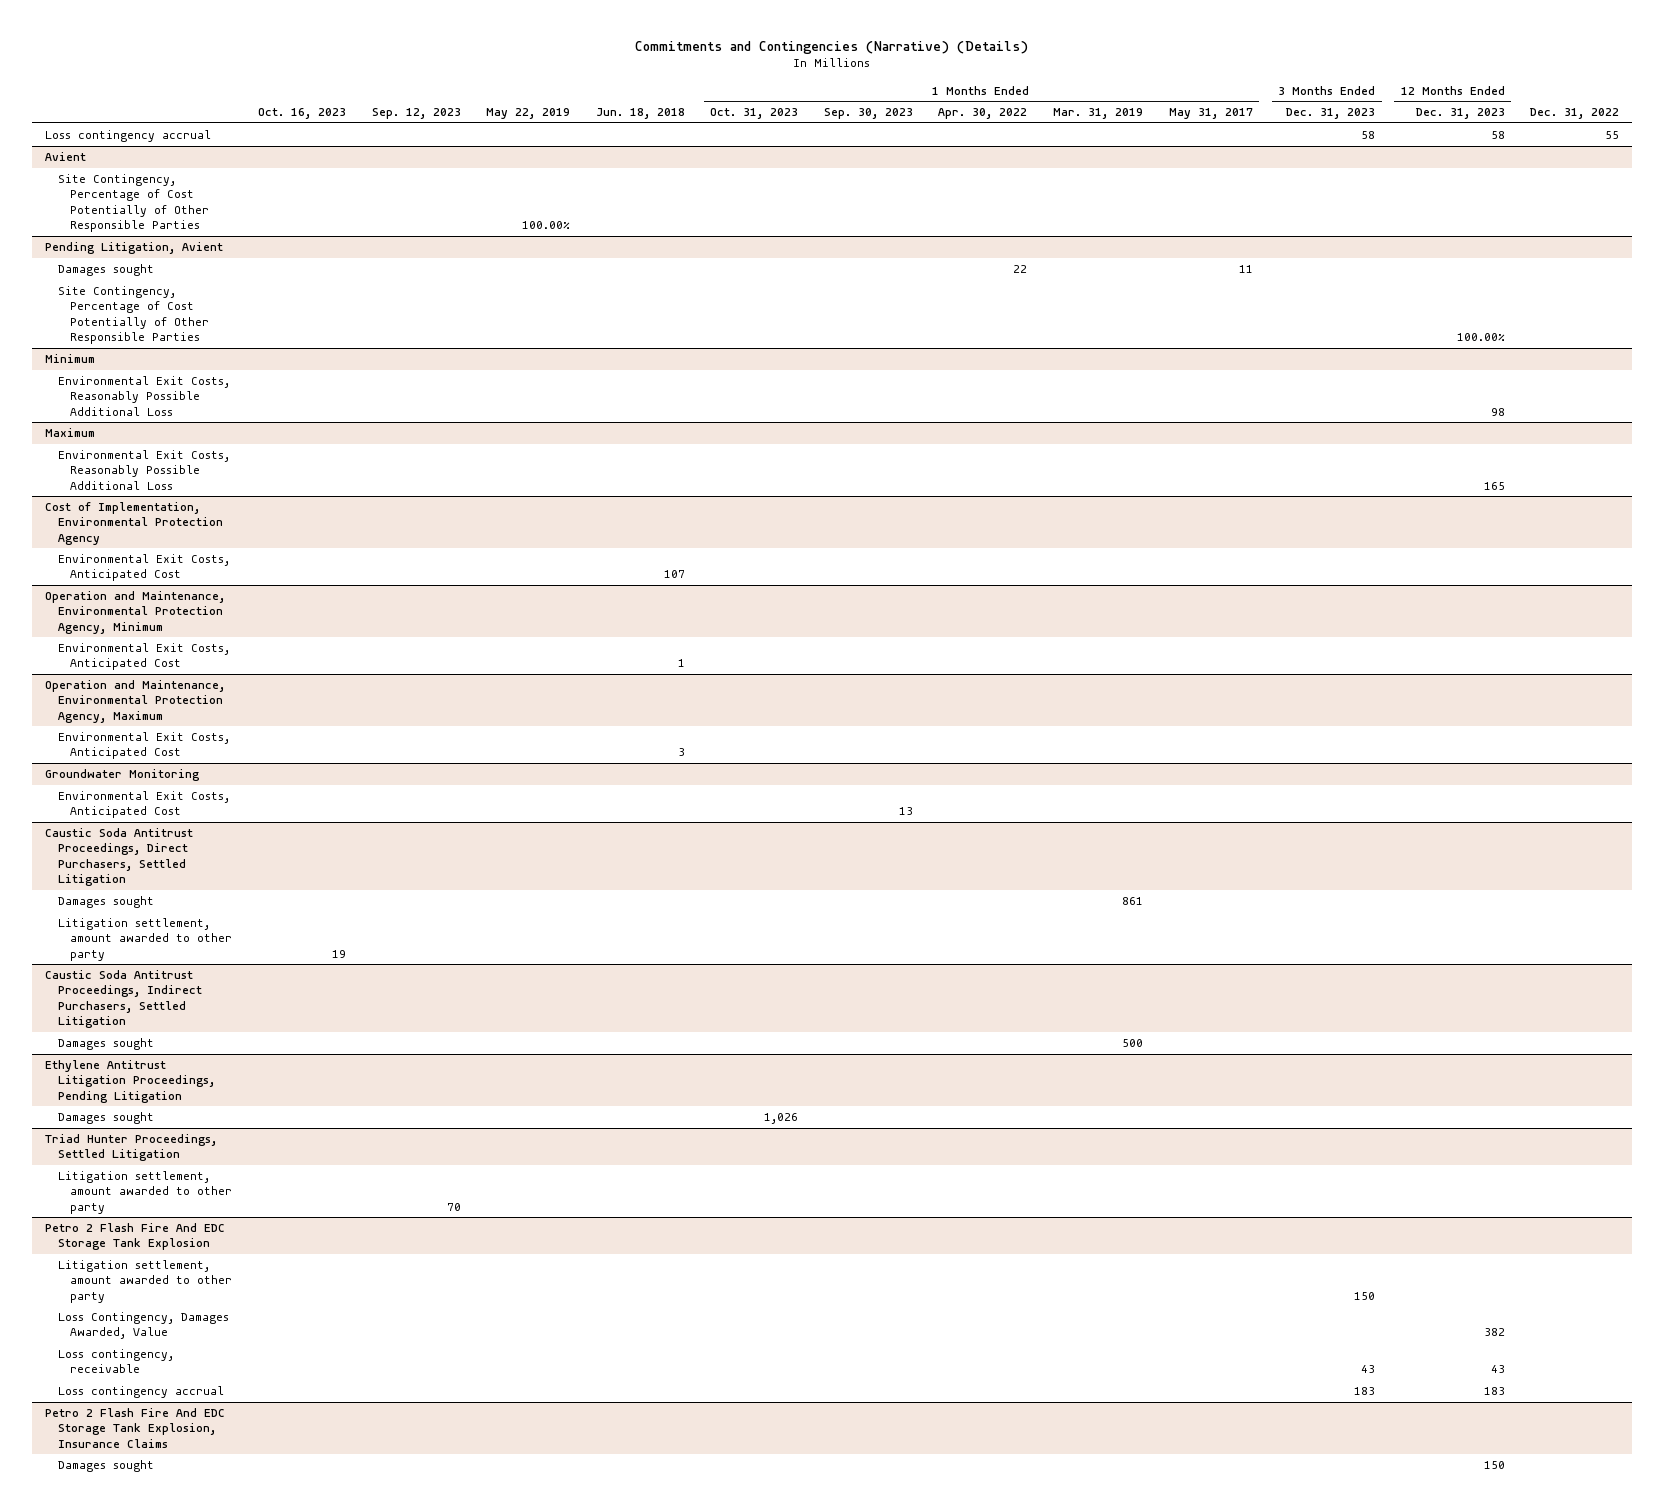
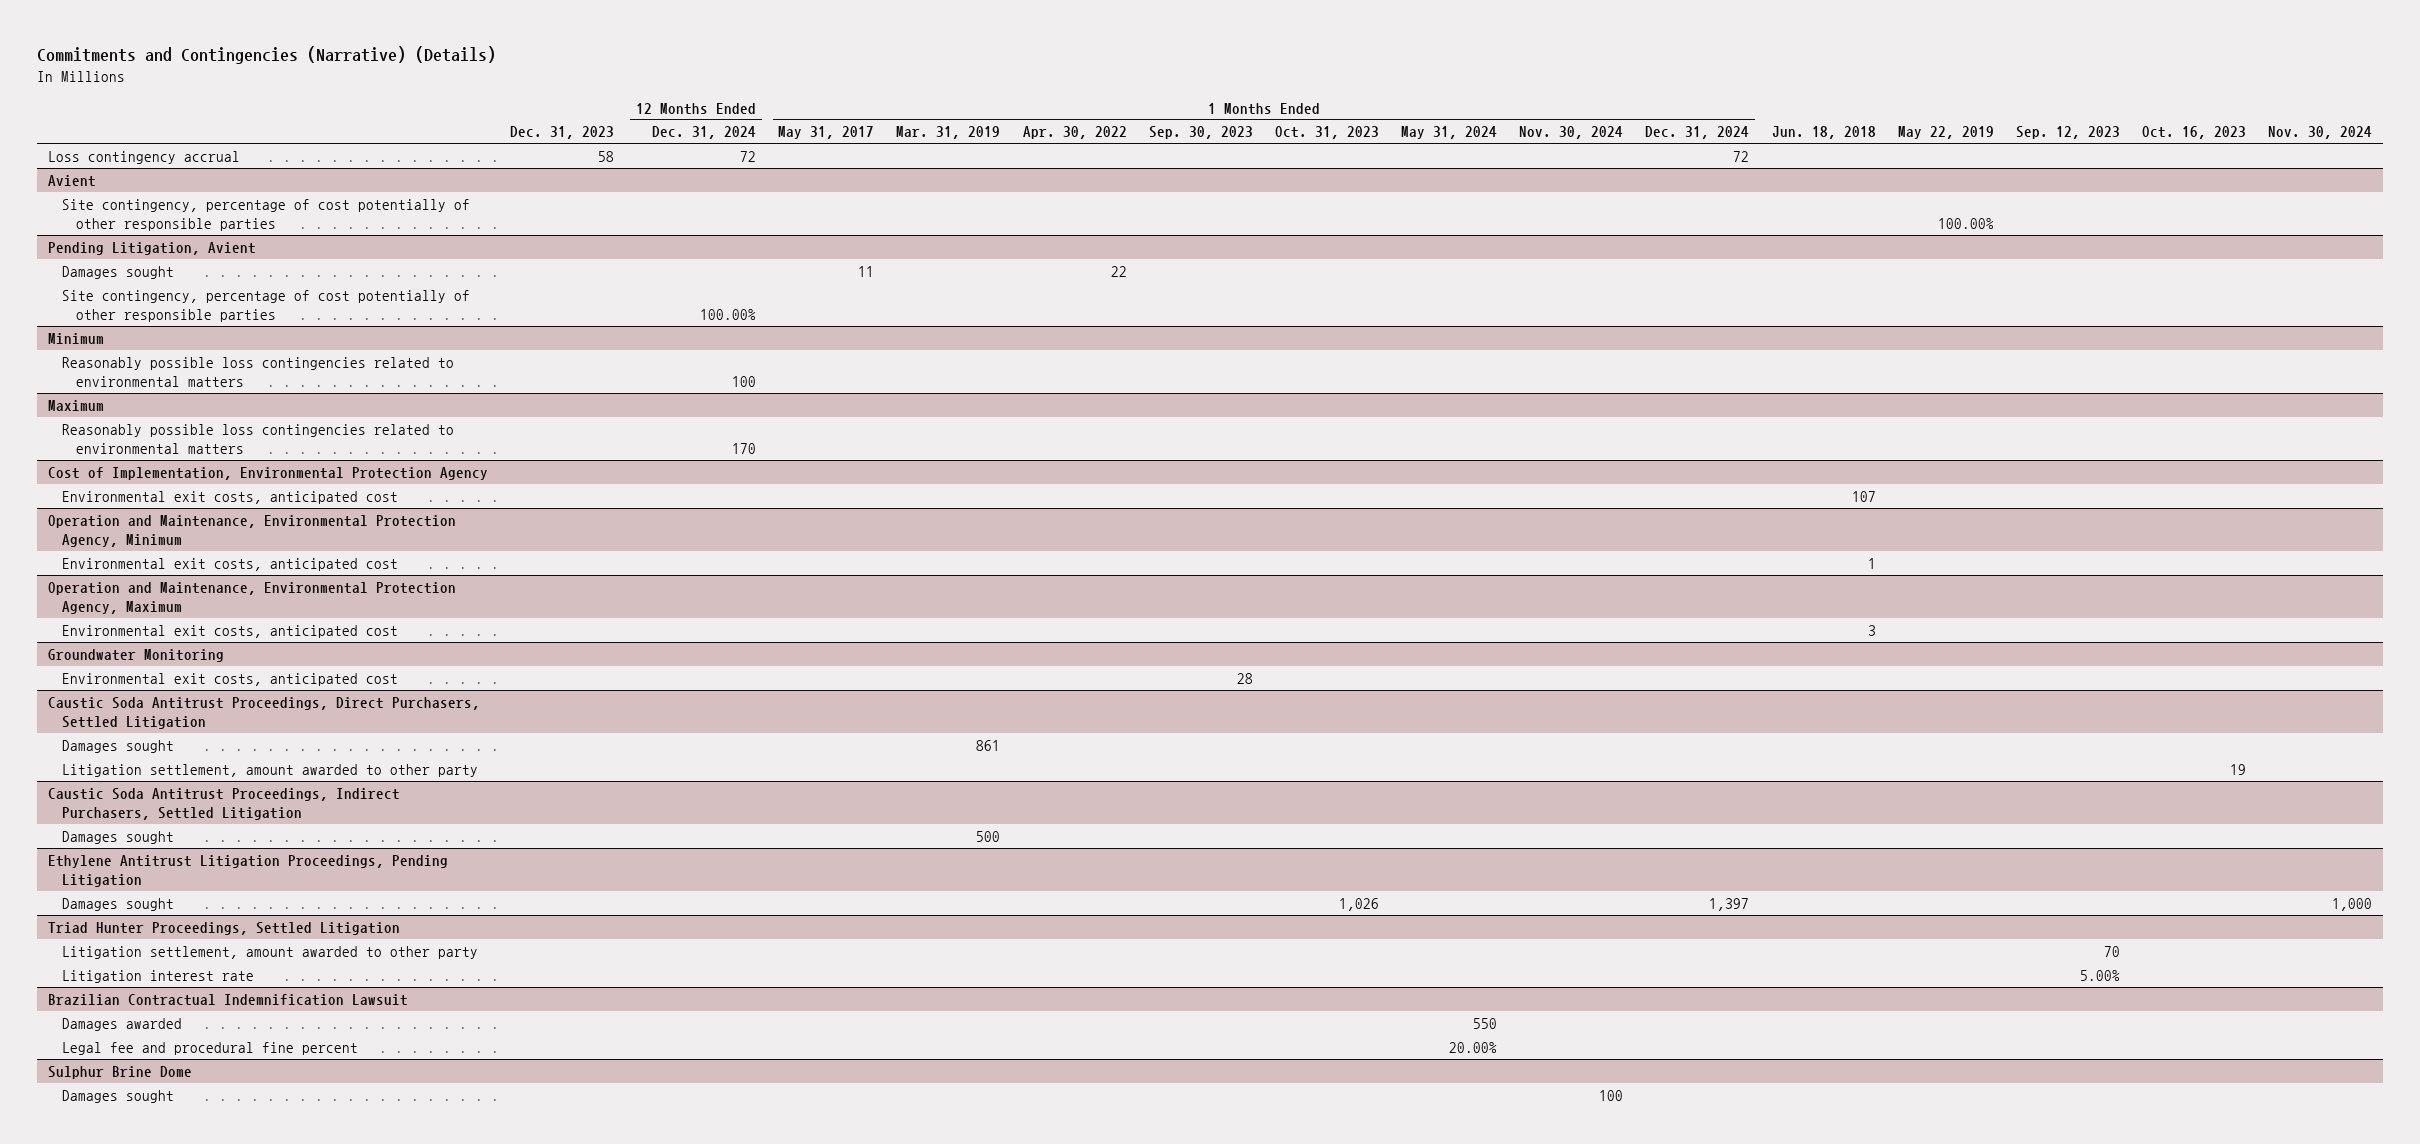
- | Oct. 16, 2023 | Sep. 12, 2023 | May 22, 2019 | Jun. 18, 2018 | 1 Months Ended Oct. 31, 2023 | 1 Months Ended Sep. 30, 2023 | 1 Months Ended Apr. 30, 2022 | 1 Months Ended Mar. 31, 2019 | 1 Months Ended May 31, 2017 | 3 Months Ended Dec. 31, 2023 | 12 Months Ended Dec. 31, 2023 | Dec. 31, 2022
+ | Dec. 31, 2023 | 12 Months Ended Dec. 31, 2024 | 1 Months Ended May 31, 2017 | 1 Months Ended Mar. 31, 2019 | 1 Months Ended Apr. 30, 2022 | 1 Months Ended Sep. 30, 2023 | 1 Months Ended Oct. 31, 2023 | 1 Months Ended May 31, 2024 | 1 Months Ended Nov. 30, 2024 | 1 Months Ended Dec. 31, 2024 | Jun. 18, 2018 | May 22, 2019 | Sep. 12, 2023 | Oct. 16, 2023 | Nov. 30, 2024
@ Avient
- Site Contingency, Percentage of Cost Potentially of Other Responsible Parties | | | 100.00% | | | | | | | | |
+ Site contingency, percentage of cost potentially of other responsible parties | | | | | | | | | | | | 100.00% | | |
@ Pending Litigation, Avient
- Site Contingency, Percentage of Cost Potentially of Other Responsible Parties | | | | | | | | | | | 100.00% |
+ Site contingency, percentage of cost potentially of other responsible parties | | 100.00% | | | | | | | | | | | | |
@ Minimum
- Environmental Exit Costs, Reasonably Possible Additional Loss | | | | | | | | | | | 98 |
+ Reasonably possible loss contingencies related to environmental matters | | 100 | | | | | | | | | | | | |
@ Maximum
- Environmental Exit Costs, Reasonably Possible Additional Loss | | | | | | | | | | | 165 |
+ Reasonably possible loss contingencies related to environmental matters | | 170 | | | | | | | | | | | | |
@ Cost of Implementation, Environmental Protection Agency
- Environmental Exit Costs, Anticipated Cost | | | | 107 | | | | | | | |
+ Environmental exit costs, anticipated cost | | | | | | | | | | | 107 | | | |
@ Operation and Maintenance, Environmental Protection Agency, Minimum
- Environmental Exit Costs, Anticipated Cost | | | | 1 | | | | | | | |
+ Environmental exit costs, anticipated cost | | | | | | | | | | | 1 | | | |
@ Operation and Maintenance, Environmental Protection Agency, Maximum
- Environmental Exit Costs, Anticipated Cost | | | | 3 | | | | | | | |
+ Environmental exit costs, anticipated cost | | | | | | | | | | | 3 | | | |
@ Groundwater Monitoring
- Environmental Exit Costs, Anticipated Cost | | | | | | 13 | | | | | |
+ Environmental exit costs, anticipated cost | | | | | | 28 | | | | | | | | |
- Petro 2 Flash Fire And EDC Storage Tank Explosion
- Litigation settlement, amount awarded to other party | | | | | | | | | | 150 | |
- Loss Contingency, Damages Awarded, Value | | | | | | | | | | | 382 |
- Loss contingency, receivable | | | | | | | | | | 43 | 43 |
- Loss contingency accrual | | | | | | | | | | 183 | 183 |
- Petro 2 Flash Fire And EDC Storage Tank Explosion, Insurance Claims
- Damages sought | | | | | | | | | | | 150 |
@ Triad Hunter Proceedings, Settled Litigation
+ Litigation interest rate | | | | | | | | | | | | | 5.00% | |
+ Brazilian Contractual Indemnification Lawsuit
+ Damages awarded | | | | | | | | 550 | | | | | | |
+ Legal fee and procedural fine percent | | | | | | | | 20.00% | | | | | | |
+ Sulphur Brine Dome
+ Damages sought | | | | | | | | | 100 | | | | | |

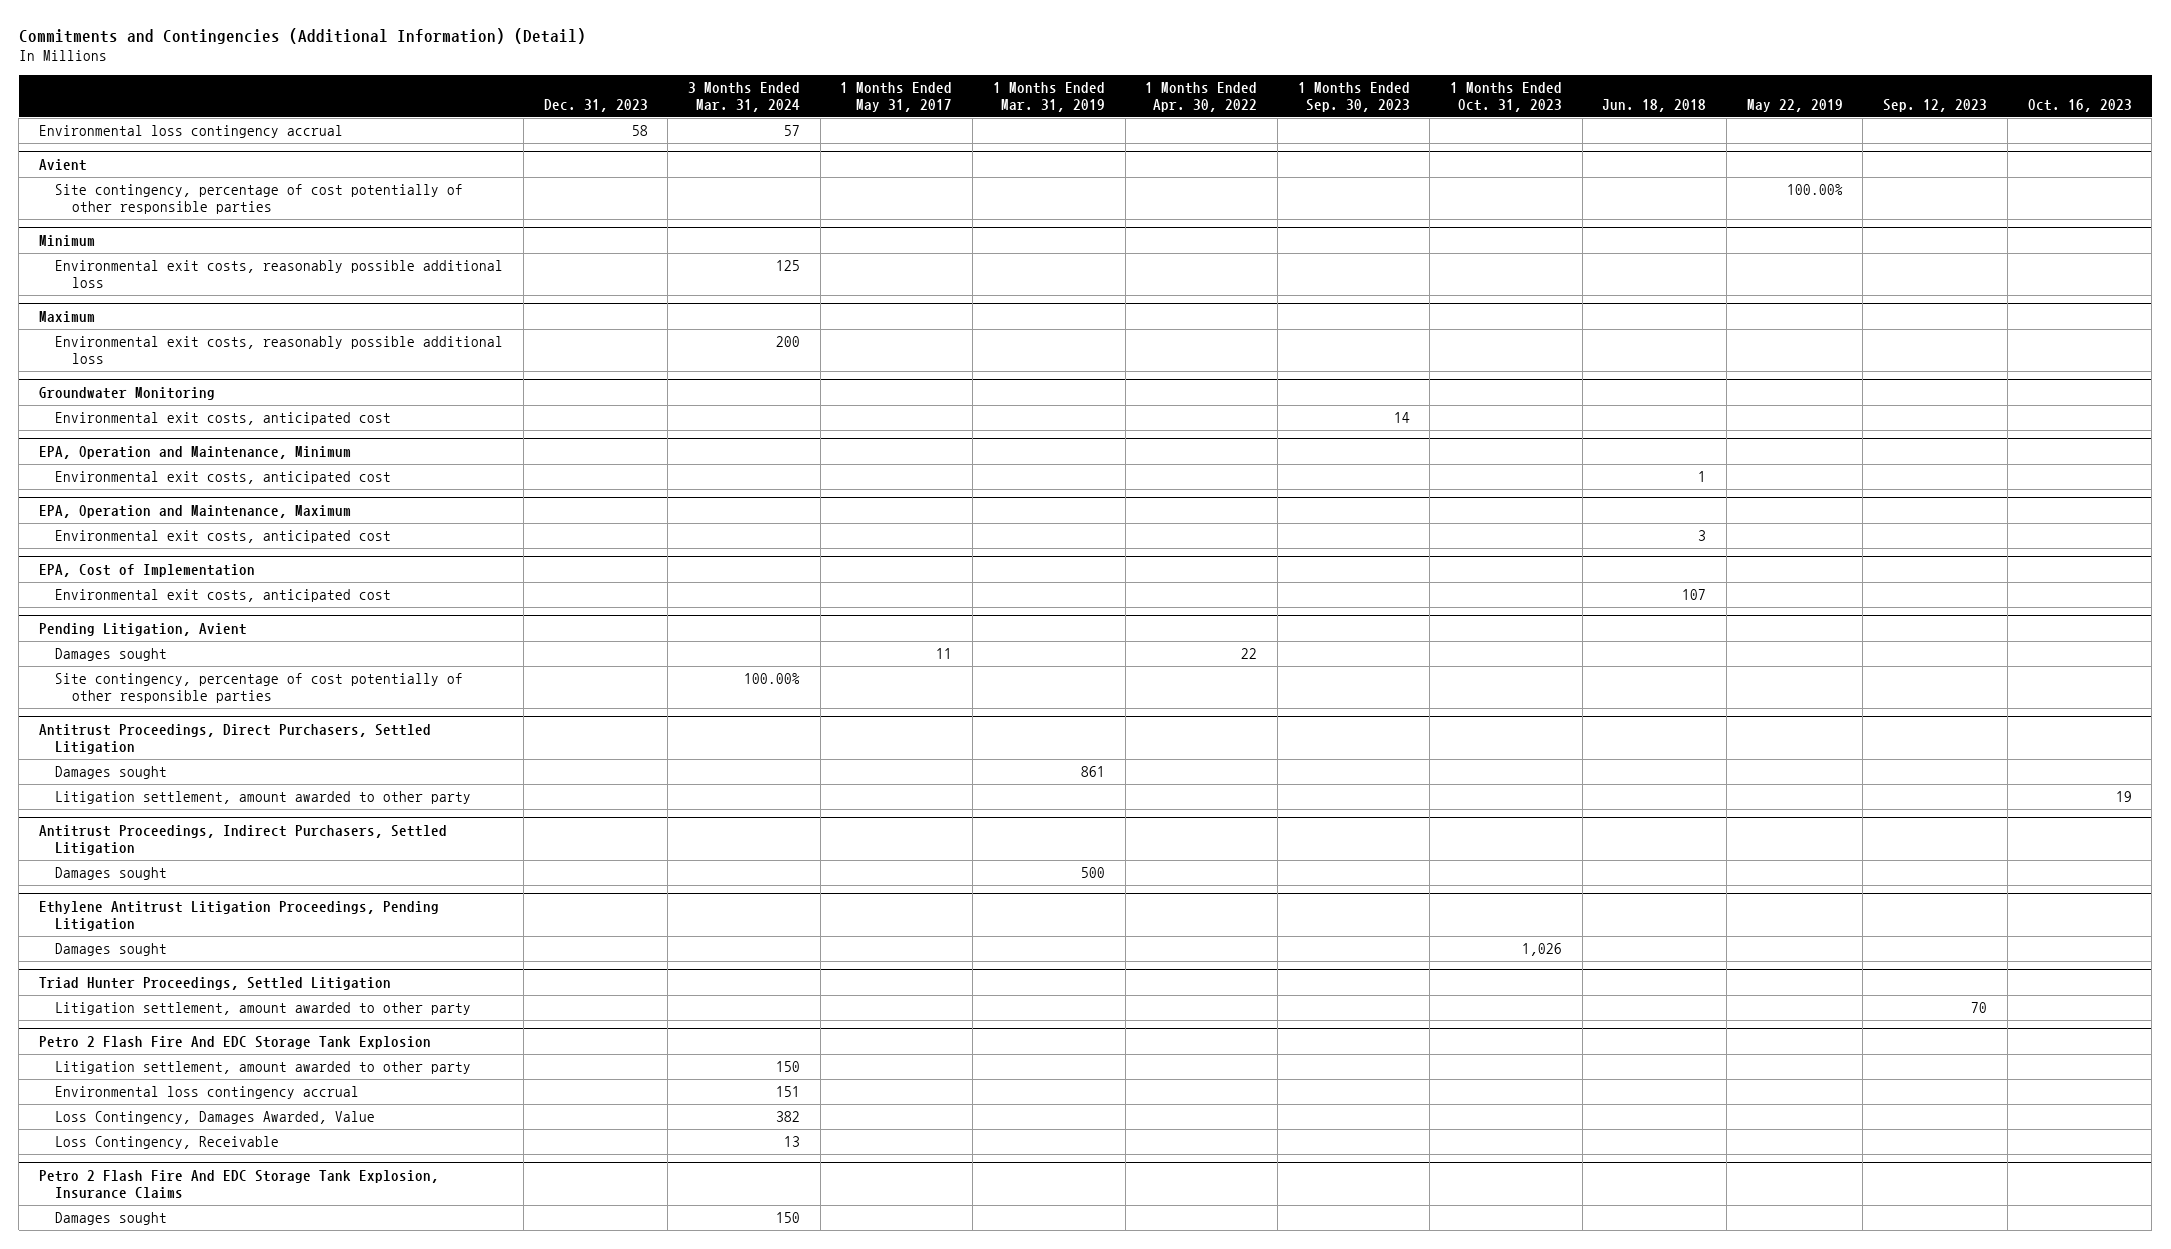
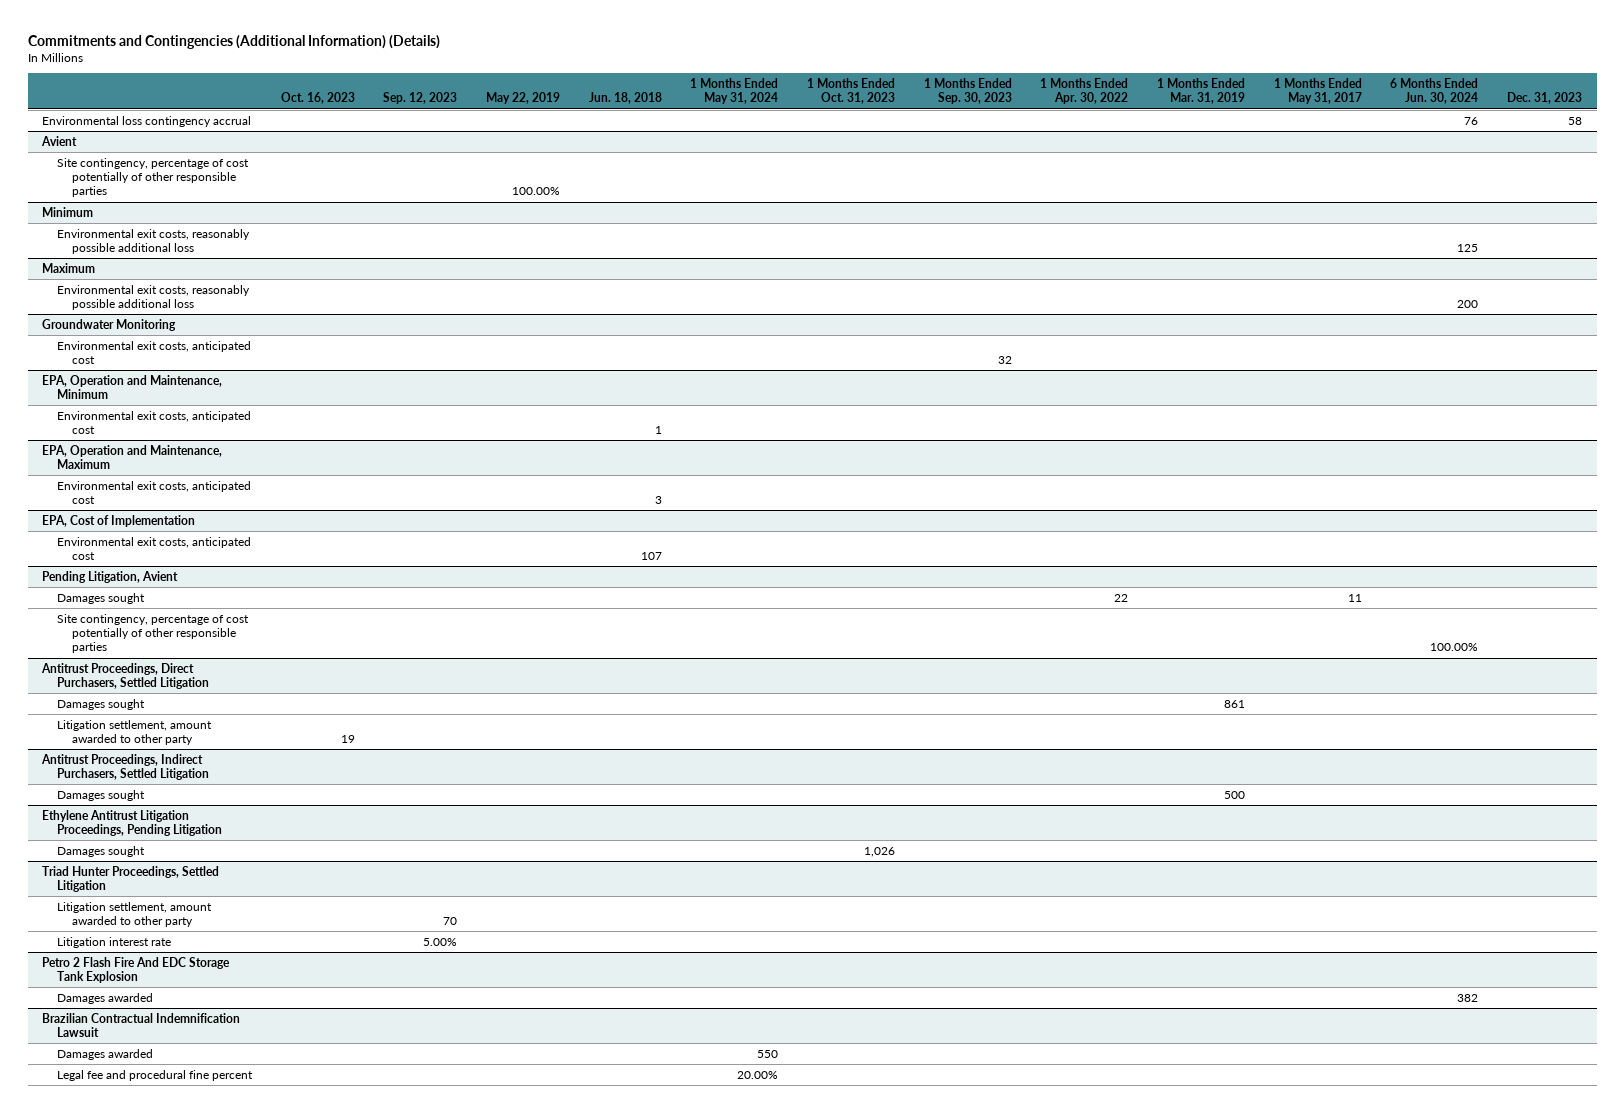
- Commitments and Contingencies (Additional Information) (Detail)
+ Commitments and Contingencies (Additional Information) (Details)
- | Dec. 31, 2023 | 3 Months Ended Mar. 31, 2024 | 1 Months Ended May 31, 2017 | 1 Months Ended Mar. 31, 2019 | 1 Months Ended Apr. 30, 2022 | 1 Months Ended Sep. 30, 2023 | 1 Months Ended Oct. 31, 2023 | Jun. 18, 2018 | May 22, 2019 | Sep. 12, 2023 | Oct. 16, 2023
+ | Oct. 16, 2023 | Sep. 12, 2023 | May 22, 2019 | Jun. 18, 2018 | 1 Months Ended May 31, 2024 | 1 Months Ended Oct. 31, 2023 | 1 Months Ended Sep. 30, 2023 | 1 Months Ended Apr. 30, 2022 | 1 Months Ended Mar. 31, 2019 | 1 Months Ended May 31, 2017 | 6 Months Ended Jun. 30, 2024 | Dec. 31, 2023
@ Groundwater Monitoring
- Environmental exit costs, anticipated cost | | | | | | 14 | | | | |
+ Environmental exit costs, anticipated cost | | | | | | | 32 | | | | |
@ Triad Hunter Proceedings, Settled Litigation
+ Litigation interest rate | | 5.00% | | | | | | | | | |
@ Petro 2 Flash Fire And EDC Storage Tank Explosion
- Litigation settlement, amount awarded to other party | | 150 | | | | | | | | |
- Environmental loss contingency accrual | | 151 | | | | | | | | |
- Loss Contingency, Damages Awarded, Value | | 382 | | | | | | | | |
- Loss Contingency, Receivable | | 13 | | | | | | | | |
- Petro 2 Flash Fire And EDC Storage Tank Explosion, Insurance Claims
- Damages sought | | 150 | | | | | | | | |
@ Petro 2 Flash Fire And EDC Storage Tank Explosion
+ Damages awarded | | | | | | | | | | | 382 |
+ Brazilian Contractual Indemnification Lawsuit
+ Damages awarded | | | | | 550 | | | | | | |
+ Legal fee and procedural fine percent | | | | | 20.00% | | | | | | |

